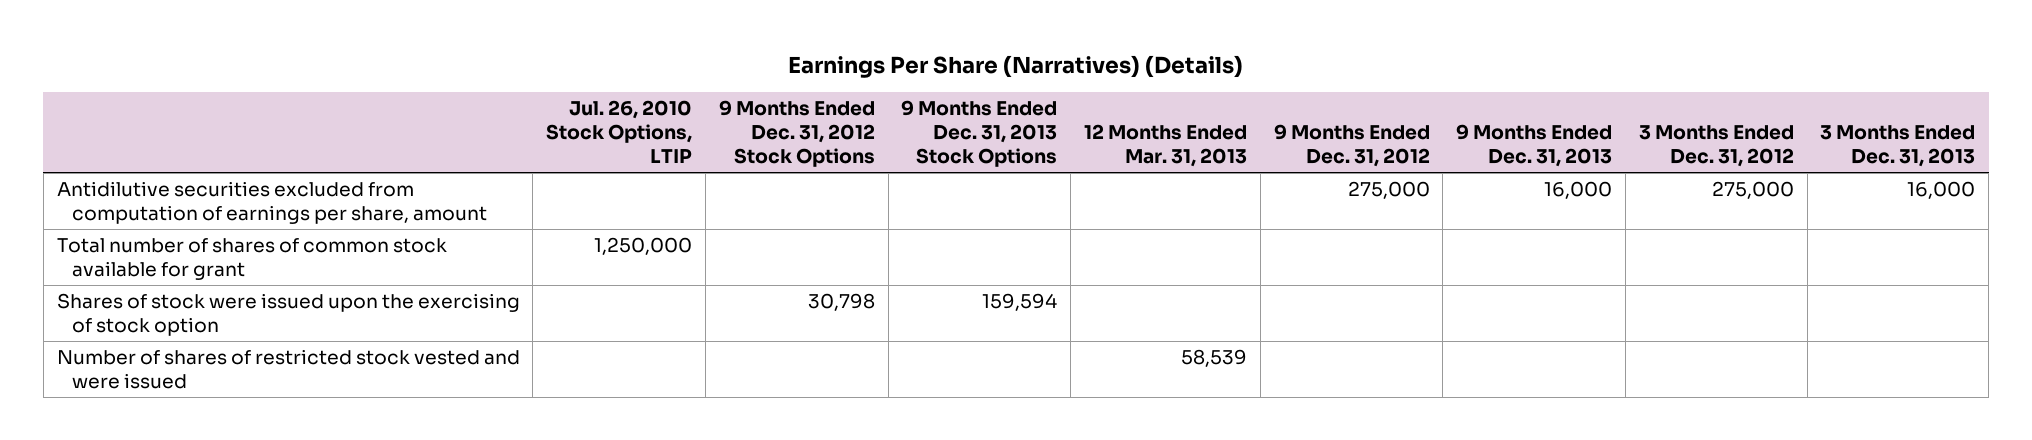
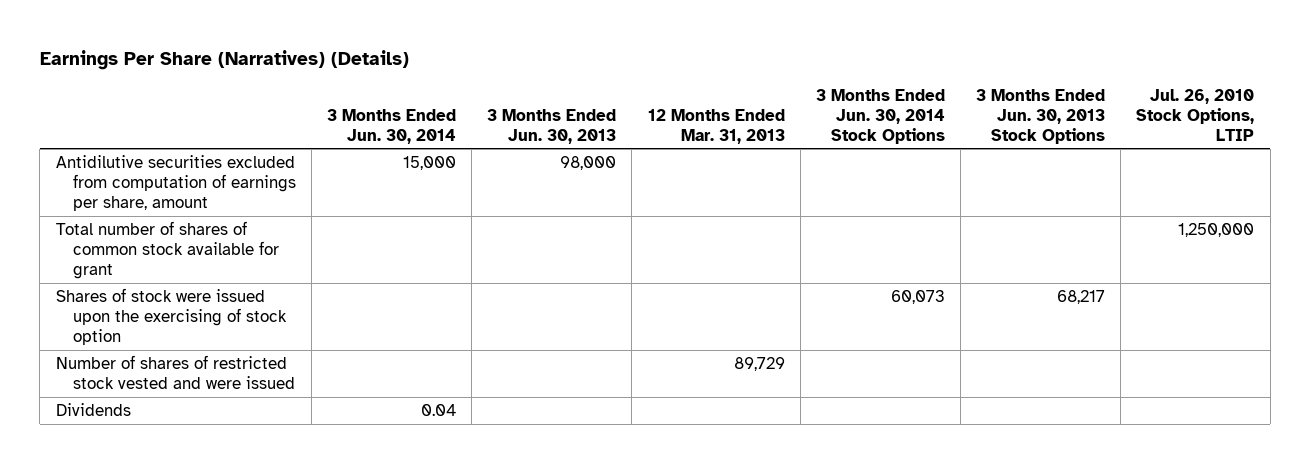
- | Jul. 26, 2010 Stock Options, LTIP | 9 Months Ended Dec. 31, 2012 Stock Options | 9 Months Ended Dec. 31, 2013 Stock Options | 12 Months Ended Mar. 31, 2013 | 9 Months Ended Dec. 31, 2012 | 9 Months Ended Dec. 31, 2013 | 3 Months Ended Dec. 31, 2012 | 3 Months Ended Dec. 31, 2013
+ | 3 Months Ended Jun. 30, 2014 | 3 Months Ended Jun. 30, 2013 | 12 Months Ended Mar. 31, 2013 | 3 Months Ended Jun. 30, 2014 Stock Options | 3 Months Ended Jun. 30, 2013 Stock Options | Jul. 26, 2010 Stock Options, LTIP
- Number of shares of restricted stock vested and were issued | | | | 58,539 | | | |
+ Number of shares of restricted stock vested and were issued | | | 89,729 | | |
+ Dividends | 0.04 | | | | |

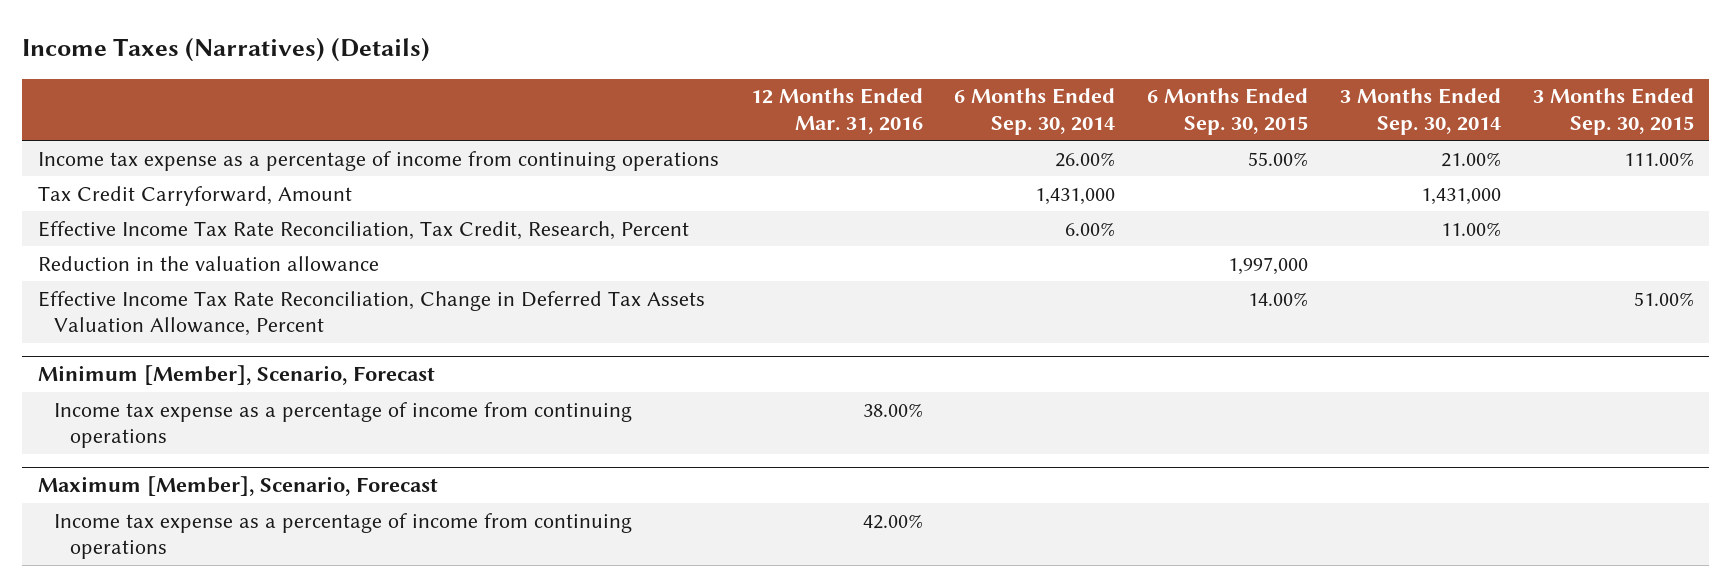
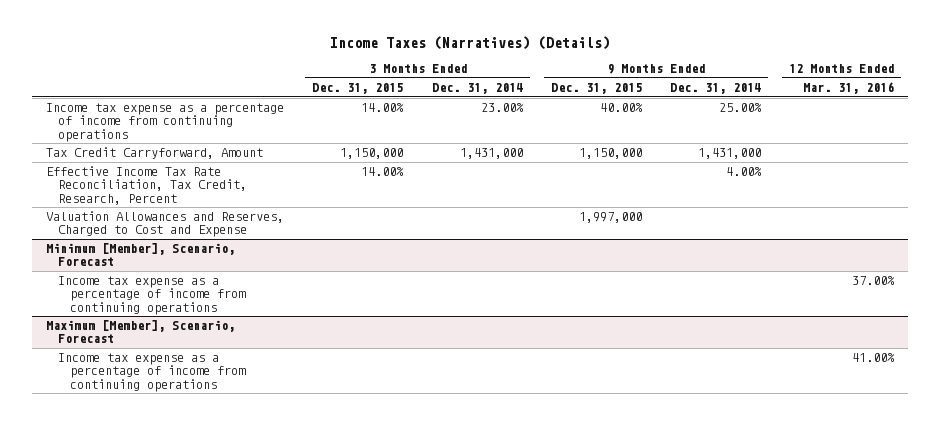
- | 12 Months Ended Mar. 31, 2016 | 6 Months Ended Sep. 30, 2014 | 6 Months Ended Sep. 30, 2015 | 3 Months Ended Sep. 30, 2014 | 3 Months Ended Sep. 30, 2015
+ | 3 Months Ended Dec. 31, 2015 | 3 Months Ended Dec. 31, 2014 | 9 Months Ended Dec. 31, 2015 | 9 Months Ended Dec. 31, 2014 | 12 Months Ended Mar. 31, 2016
- Reduction in the valuation allowance | | | 1,997,000 | |
- Effective Income Tax Rate Reconciliation, Change in Deferred Tax Assets Valuation Allowance, Percent | | | 14.00% | | 51.00%
+ Valuation Allowances and Reserves, Charged to Cost and Expense | | | 1,997,000 | |
@ Minimum [Member], Scenario, Forecast
- Income tax expense as a percentage of income from continuing operations | 38.00% | | | |
+ Income tax expense as a percentage of income from continuing operations | | | | | 37.00%
@ Maximum [Member], Scenario, Forecast
- Income tax expense as a percentage of income from continuing operations | 42.00% | | | |
+ Income tax expense as a percentage of income from continuing operations | | | | | 41.00%

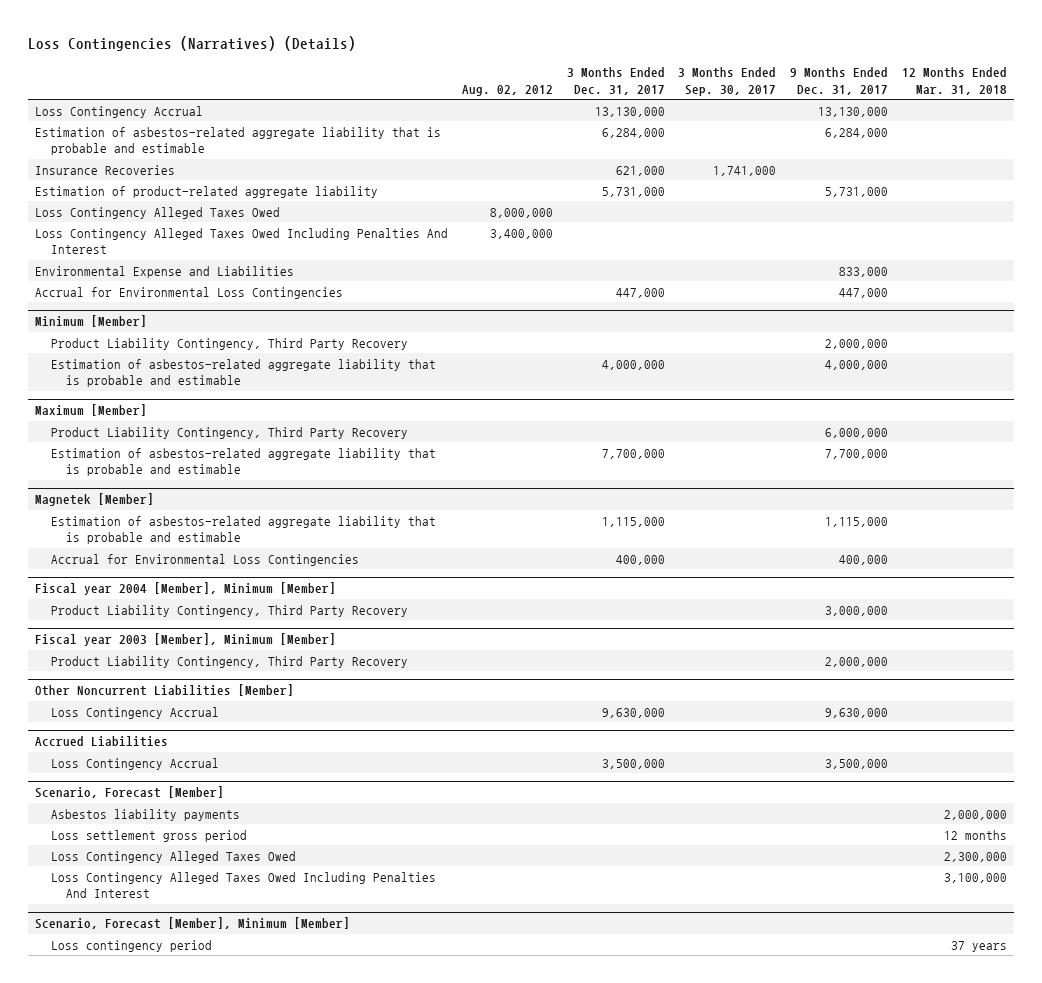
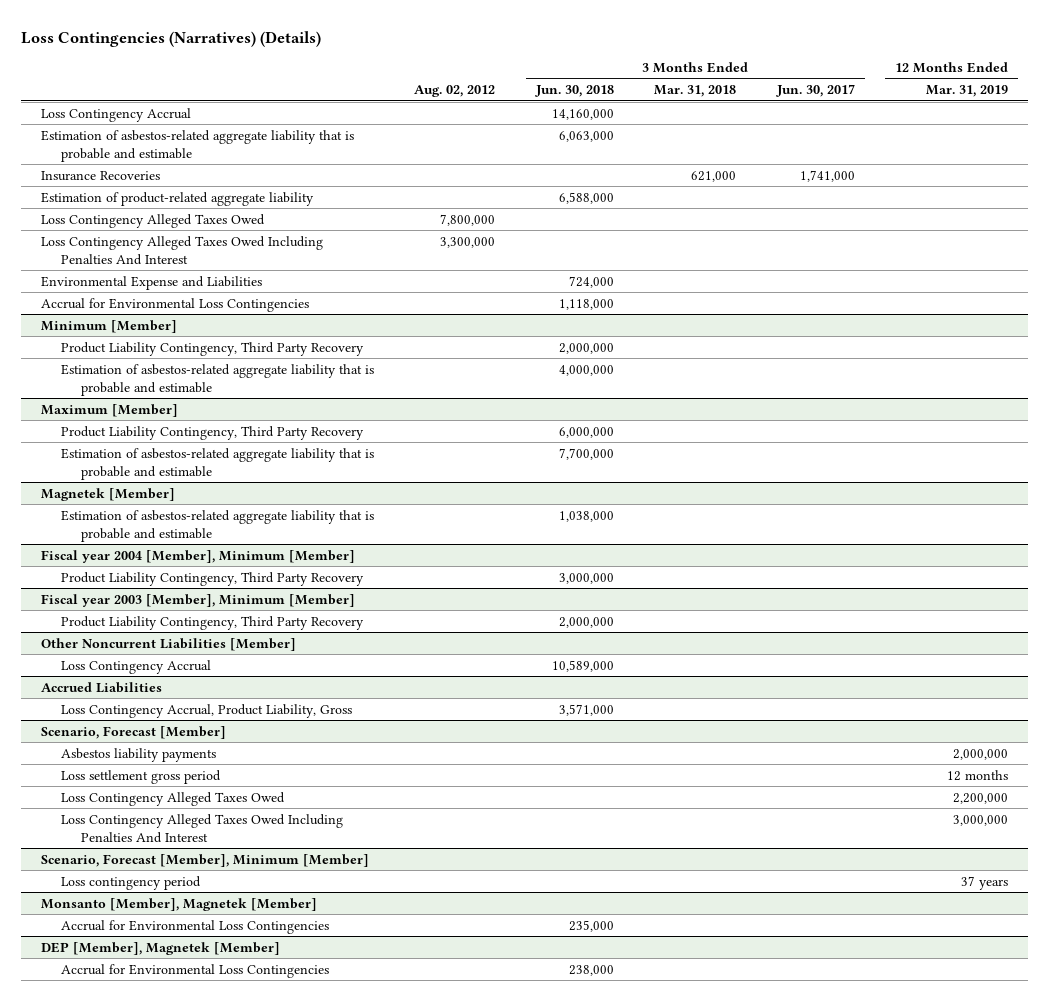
- | Aug. 02, 2012 | 3 Months Ended Dec. 31, 2017 | 3 Months Ended Sep. 30, 2017 | 9 Months Ended Dec. 31, 2017 | 12 Months Ended Mar. 31, 2018
+ | Aug. 02, 2012 | 3 Months Ended Jun. 30, 2018 | 3 Months Ended Mar. 31, 2018 | 3 Months Ended Jun. 30, 2017 | 12 Months Ended Mar. 31, 2019
- Loss Contingency Alleged Taxes Owed | 8,000,000 | | | |
- Loss Contingency Alleged Taxes Owed Including Penalties And Interest | 3,400,000 | | | |
+ Loss Contingency Alleged Taxes Owed | 7,800,000 | | | |
+ Loss Contingency Alleged Taxes Owed Including Penalties And Interest | 3,300,000 | | | |
@ Magnetek [Member]
- Accrual for Environmental Loss Contingencies | | 400,000 | | 400,000 |
@ Accrued Liabilities
- Loss Contingency Accrual | | 3,500,000 | | 3,500,000 |
+ Loss Contingency Accrual, Product Liability, Gross | | 3,571,000 | | |
+ Monsanto [Member], Magnetek [Member]
+ Accrual for Environmental Loss Contingencies | | 235,000 | | |
+ DEP [Member], Magnetek [Member]
+ Accrual for Environmental Loss Contingencies | | 238,000 | | |

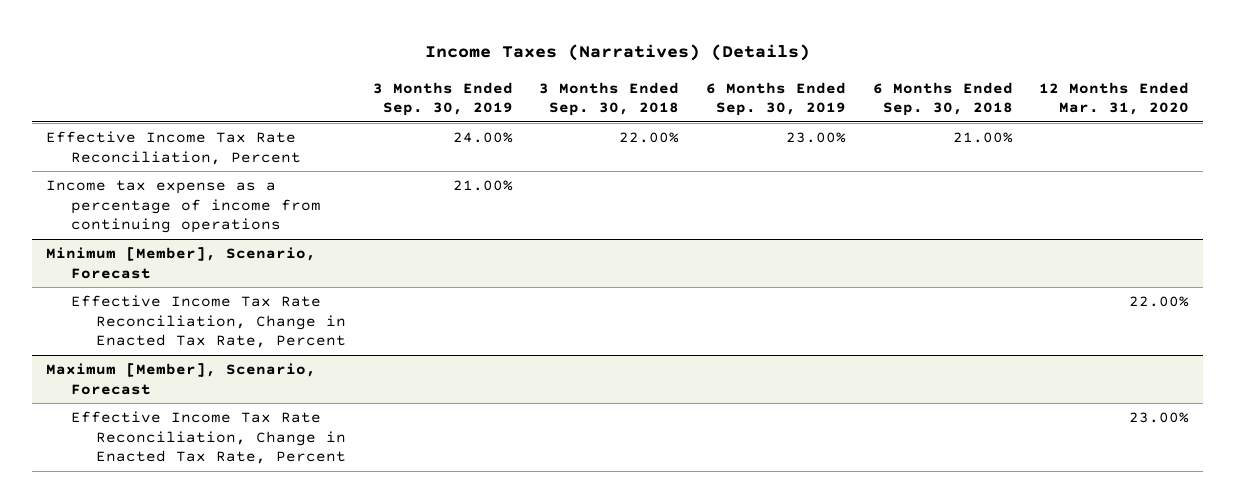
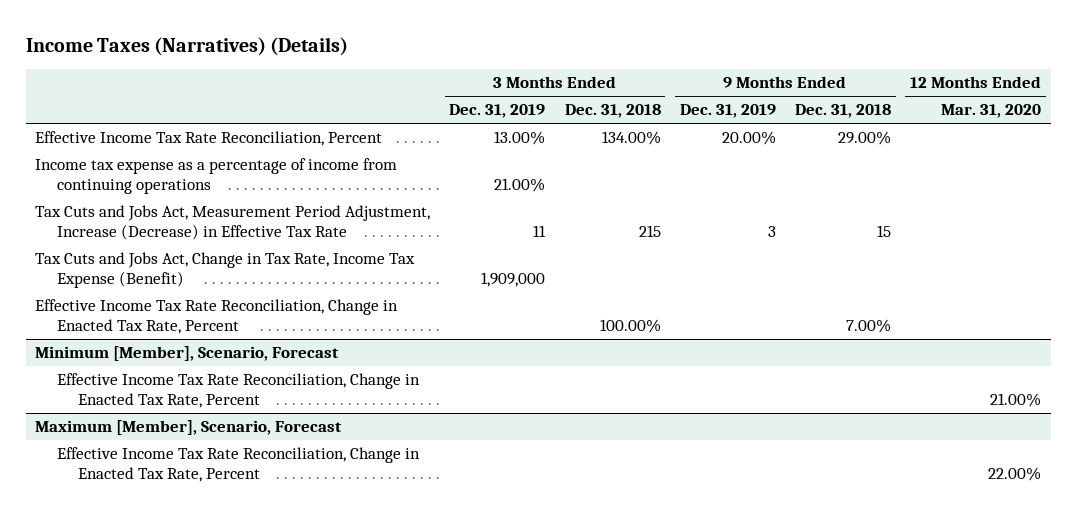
- | 3 Months Ended Sep. 30, 2019 | 3 Months Ended Sep. 30, 2018 | 6 Months Ended Sep. 30, 2019 | 6 Months Ended Sep. 30, 2018 | 12 Months Ended Mar. 31, 2020
+ | 3 Months Ended Dec. 31, 2019 | 3 Months Ended Dec. 31, 2018 | 9 Months Ended Dec. 31, 2019 | 9 Months Ended Dec. 31, 2018 | 12 Months Ended Mar. 31, 2020
+ Tax Cuts and Jobs Act, Measurement Period Adjustment, Increase (Decrease) in Effective Tax Rate | 11 | 215 | 3 | 15 |
+ Tax Cuts and Jobs Act, Change in Tax Rate, Income Tax Expense (Benefit) | 1,909,000 | | | |
+ Effective Income Tax Rate Reconciliation, Change in Enacted Tax Rate, Percent | | 100.00% | | 7.00% |
@ Minimum [Member], Scenario, Forecast
- Effective Income Tax Rate Reconciliation, Change in Enacted Tax Rate, Percent | | | | | 22.00%
+ Effective Income Tax Rate Reconciliation, Change in Enacted Tax Rate, Percent | | | | | 21.00%
@ Maximum [Member], Scenario, Forecast
- Effective Income Tax Rate Reconciliation, Change in Enacted Tax Rate, Percent | | | | | 23.00%
+ Effective Income Tax Rate Reconciliation, Change in Enacted Tax Rate, Percent | | | | | 22.00%

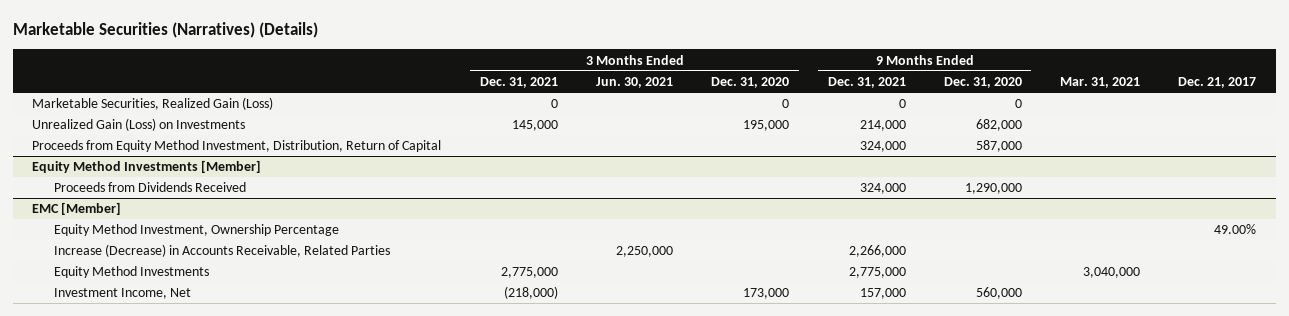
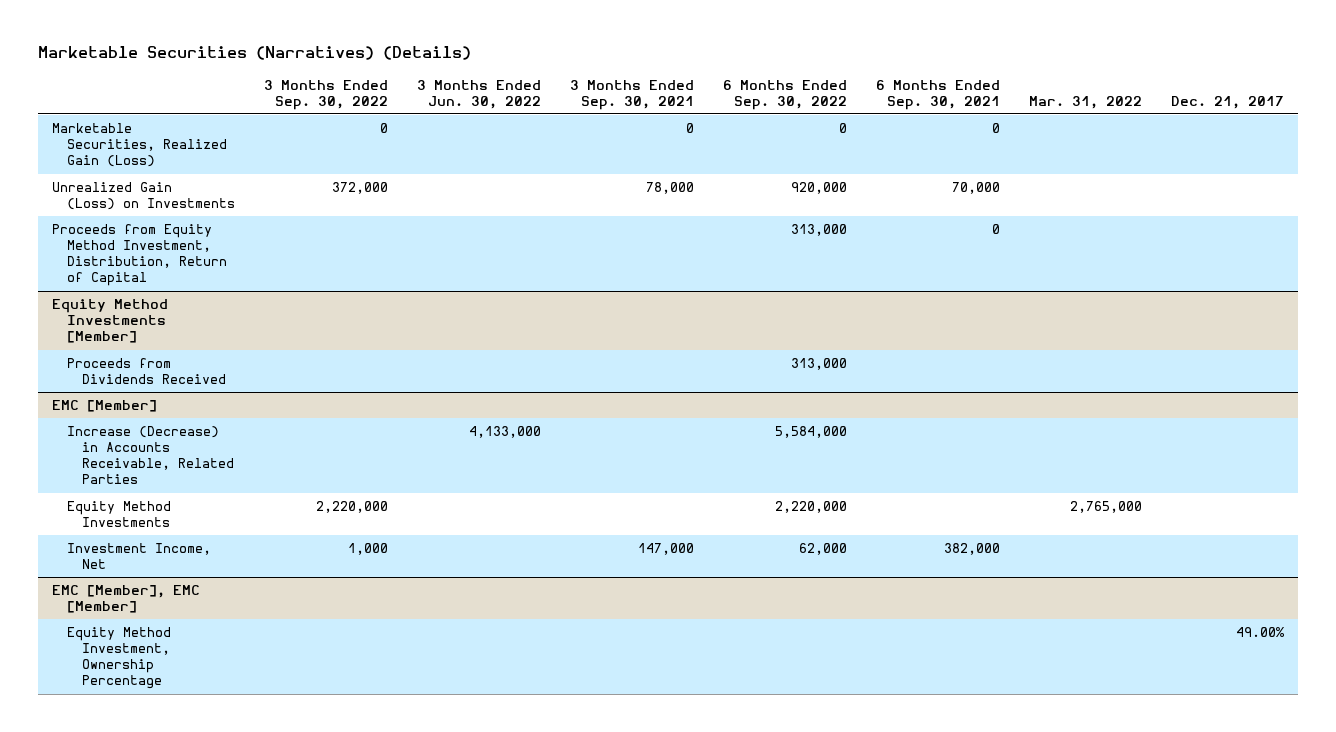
- | 3 Months Ended Dec. 31, 2021 | 3 Months Ended Jun. 30, 2021 | 3 Months Ended Dec. 31, 2020 | 9 Months Ended Dec. 31, 2021 | 9 Months Ended Dec. 31, 2020 | Mar. 31, 2021 | Dec. 21, 2017
+ | 3 Months Ended Sep. 30, 2022 | 3 Months Ended Jun. 30, 2022 | 3 Months Ended Sep. 30, 2021 | 6 Months Ended Sep. 30, 2022 | 6 Months Ended Sep. 30, 2021 | Mar. 31, 2022 | Dec. 21, 2017
@ EMC [Member]
- Equity Method Investment, Ownership Percentage | | | | | | | 49.00%
+ EMC [Member], EMC [Member]
+ Equity Method Investment, Ownership Percentage | | | | | | | 49.00%

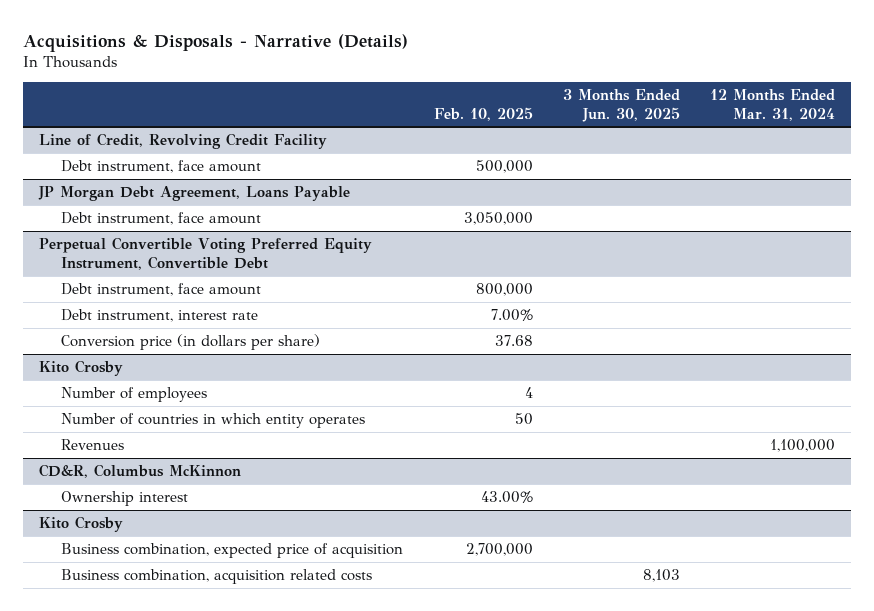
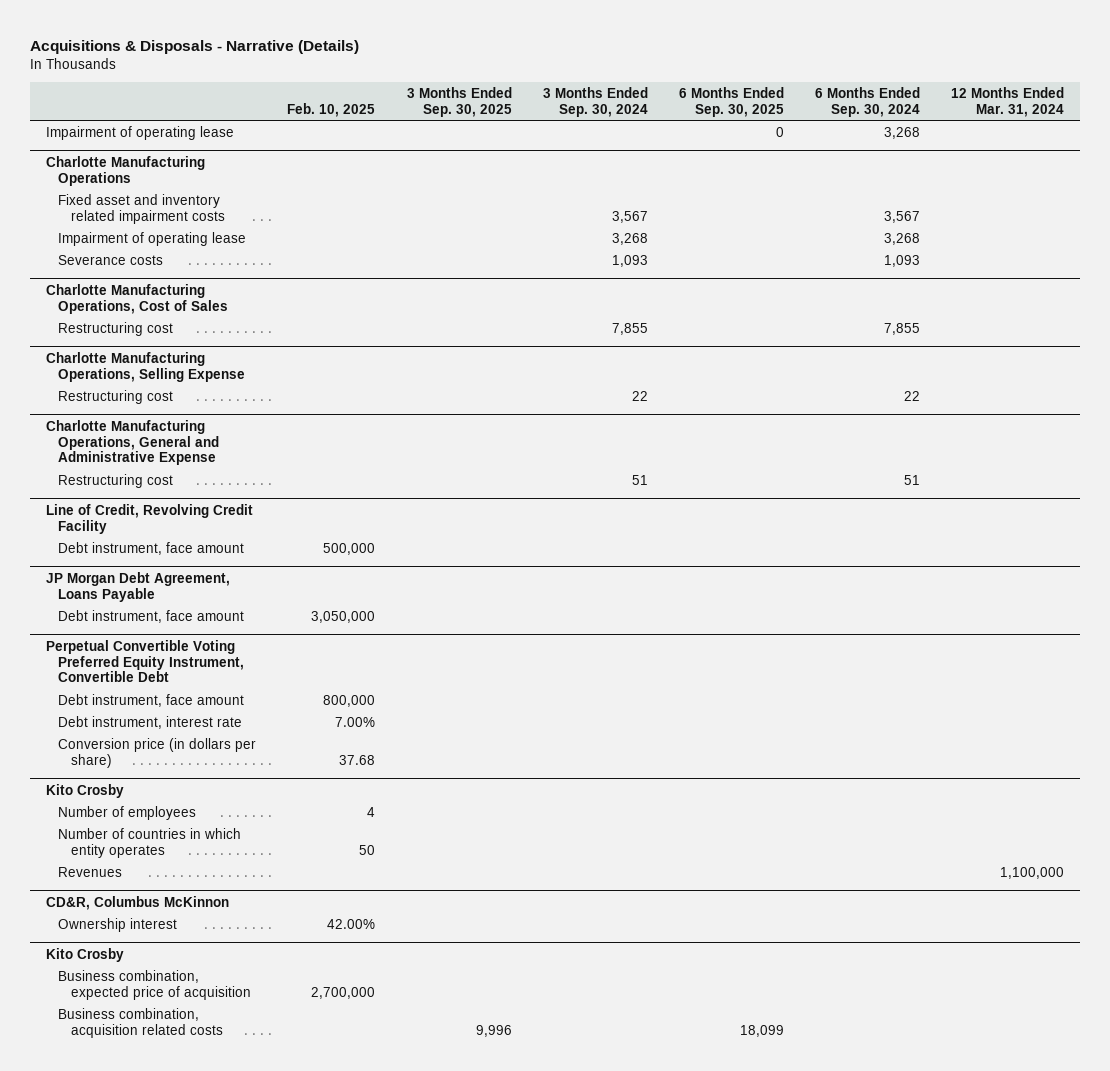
- | Feb. 10, 2025 | 3 Months Ended Jun. 30, 2025 | 12 Months Ended Mar. 31, 2024
+ | Feb. 10, 2025 | 3 Months Ended Sep. 30, 2025 | 3 Months Ended Sep. 30, 2024 | 6 Months Ended Sep. 30, 2025 | 6 Months Ended Sep. 30, 2024 | 12 Months Ended Mar. 31, 2024
+ Impairment of operating lease | | | | 0 | 3,268 |
+ Charlotte Manufacturing Operations
+ Fixed asset and inventory related impairment costs | | | 3,567 | | 3,567 |
+ Impairment of operating lease | | | 3,268 | | 3,268 |
+ Severance costs | | | 1,093 | | 1,093 |
+ Charlotte Manufacturing Operations, Cost of Sales
+ Restructuring cost | | | 7,855 | | 7,855 |
+ Charlotte Manufacturing Operations, Selling Expense
+ Restructuring cost | | | 22 | | 22 |
+ Charlotte Manufacturing Operations, General and Administrative Expense
+ Restructuring cost | | | 51 | | 51 |
@ CD&R, Columbus McKinnon
- Ownership interest | 43.00% | |
+ Ownership interest | 42.00% | | | | |

